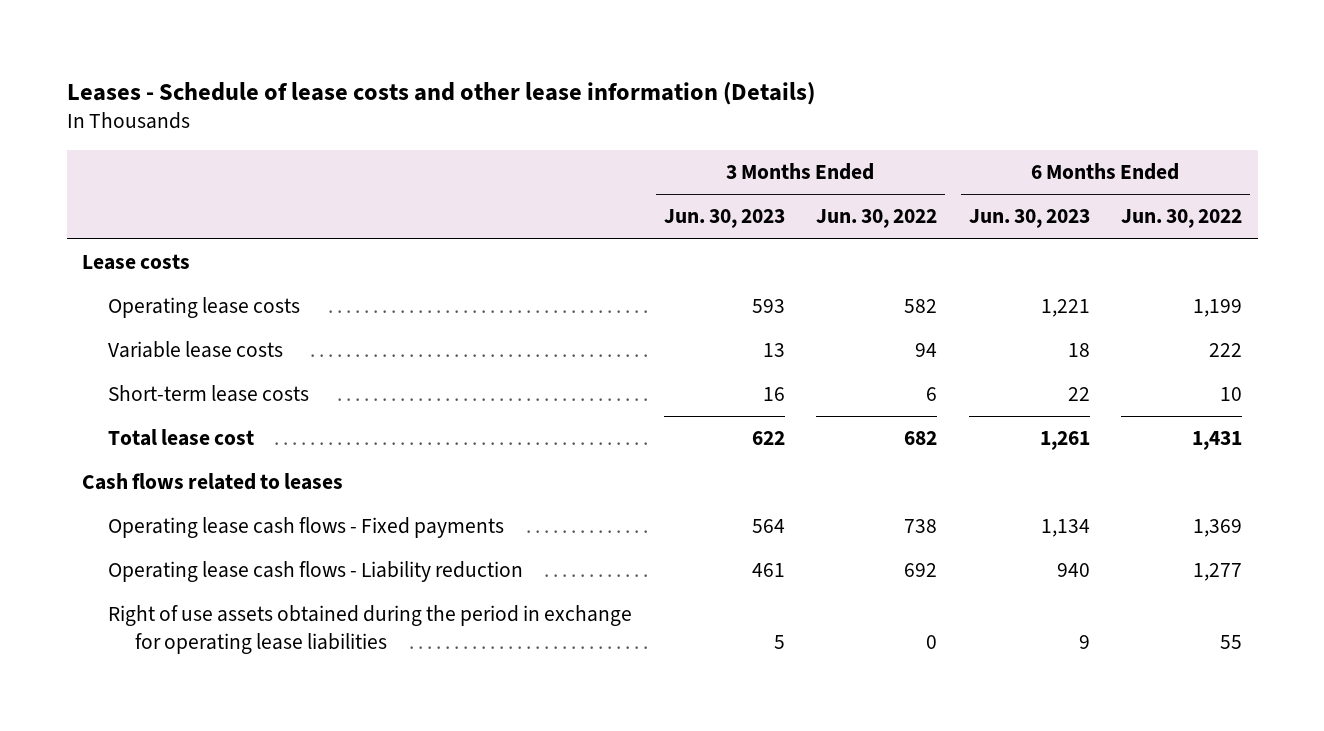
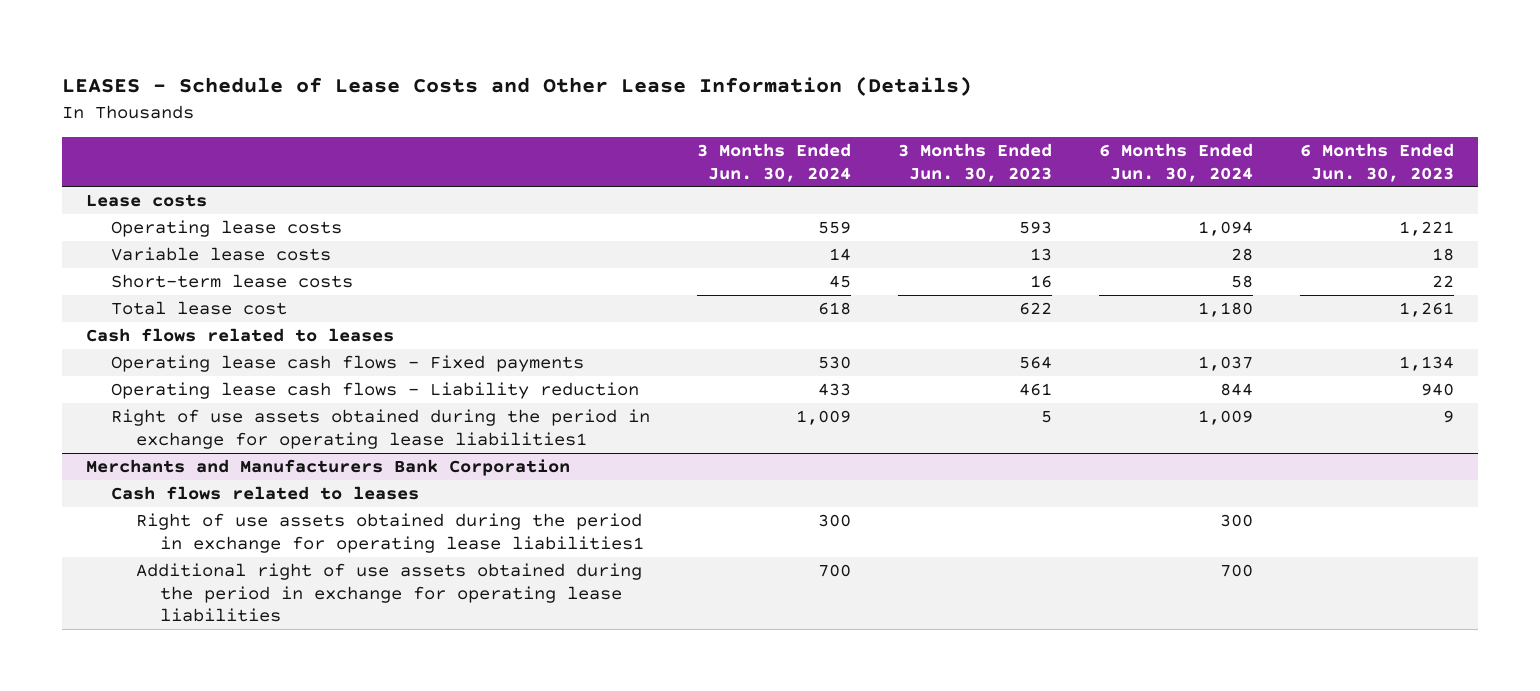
- Leases - Schedule of lease costs and other lease information (Details)
+ LEASES - Schedule of Lease Costs and Other Lease Information (Details)
- | 3 Months Ended Jun. 30, 2023 | 3 Months Ended Jun. 30, 2022 | 6 Months Ended Jun. 30, 2023 | 6 Months Ended Jun. 30, 2022
+ | 3 Months Ended Jun. 30, 2024 | 3 Months Ended Jun. 30, 2023 | 6 Months Ended Jun. 30, 2024 | 6 Months Ended Jun. 30, 2023
- Right of use assets obtained during the period in exchange for operating lease liabilities | 5 | 0 | 9 | 55
+ Right of use assets obtained during the period in exchange for operating lease liabilities1 | 1,009 | 5 | 1,009 | 9
+ Merchants and Manufacturers Bank Corporation
+ Cash flows related to leases
+ Right of use assets obtained during the period in exchange for operating lease liabilities1 | 300 | | 300 |
+ Additional right of use assets obtained during the period in exchange for operating lease liabilities | 700 | | 700 |

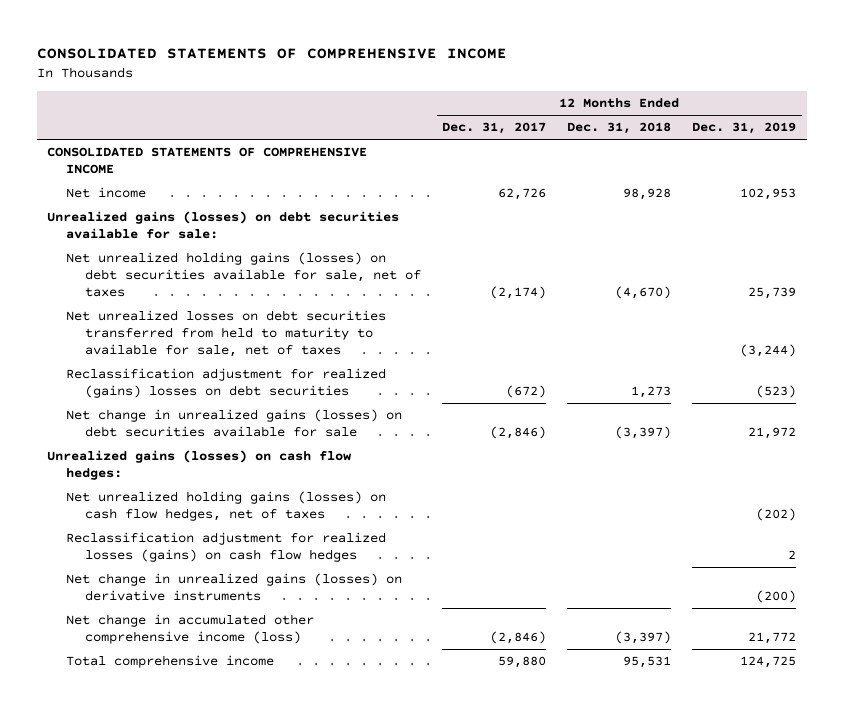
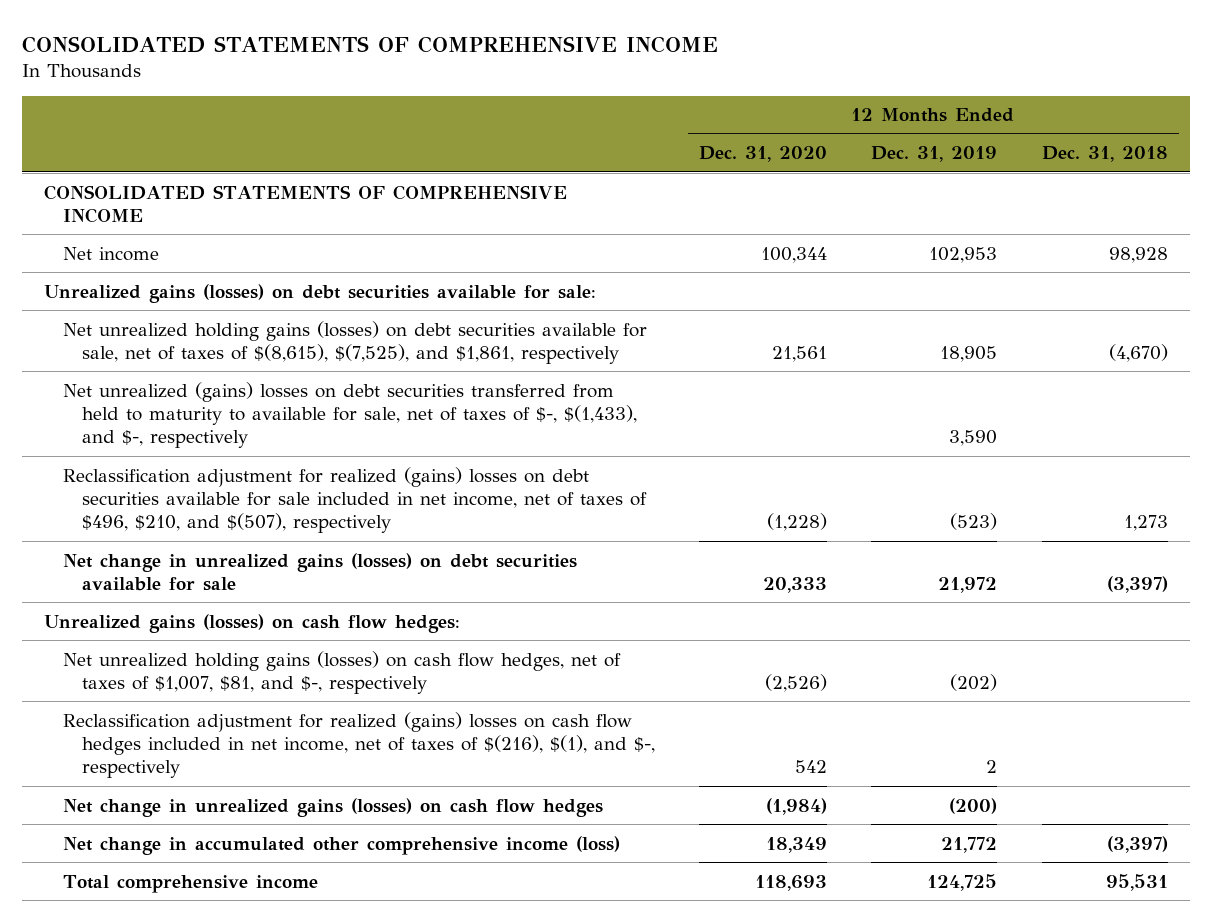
- | 12 Months Ended Dec. 31, 2017 | 12 Months Ended Dec. 31, 2018 | 12 Months Ended Dec. 31, 2019
+ | 12 Months Ended Dec. 31, 2020 | 12 Months Ended Dec. 31, 2019 | 12 Months Ended Dec. 31, 2018
- Net unrealized holding gains (losses) on debt securities available for sale, net of taxes | (2,174) | (4,670) | 25,739
- Net unrealized losses on debt securities transferred from held to maturity to available for sale, net of taxes | | | (3,244)
- Reclassification adjustment for realized (gains) losses on debt securities | (672) | 1,273 | (523)
+ Net unrealized holding gains (losses) on debt securities available for sale, net of taxes of $(8,615), $(7,525), and $1,861, respectively | 21,561 | 18,905 | (4,670)
+ Net unrealized (gains) losses on debt securities transferred from held to maturity to available for sale, net of taxes of $-, $(1,433), and $-, respectively | | 3,590 |
+ Reclassification adjustment for realized (gains) losses on debt securities available for sale included in net income, net of taxes of $496, $210, and $(507), respectively | (1,228) | (523) | 1,273
- Net unrealized holding gains (losses) on cash flow hedges, net of taxes | | | (202)
- Reclassification adjustment for realized losses (gains) on cash flow hedges | | | 2
- Net change in unrealized gains (losses) on derivative instruments | | | (200)
+ Net unrealized holding gains (losses) on cash flow hedges, net of taxes of $1,007, $81, and $-, respectively | (2,526) | (202) |
+ Reclassification adjustment for realized (gains) losses on cash flow hedges included in net income, net of taxes of $(216), $(1), and $-, respectively | 542 | 2 |
+ Net change in unrealized gains (losses) on cash flow hedges | (1,984) | (200) |

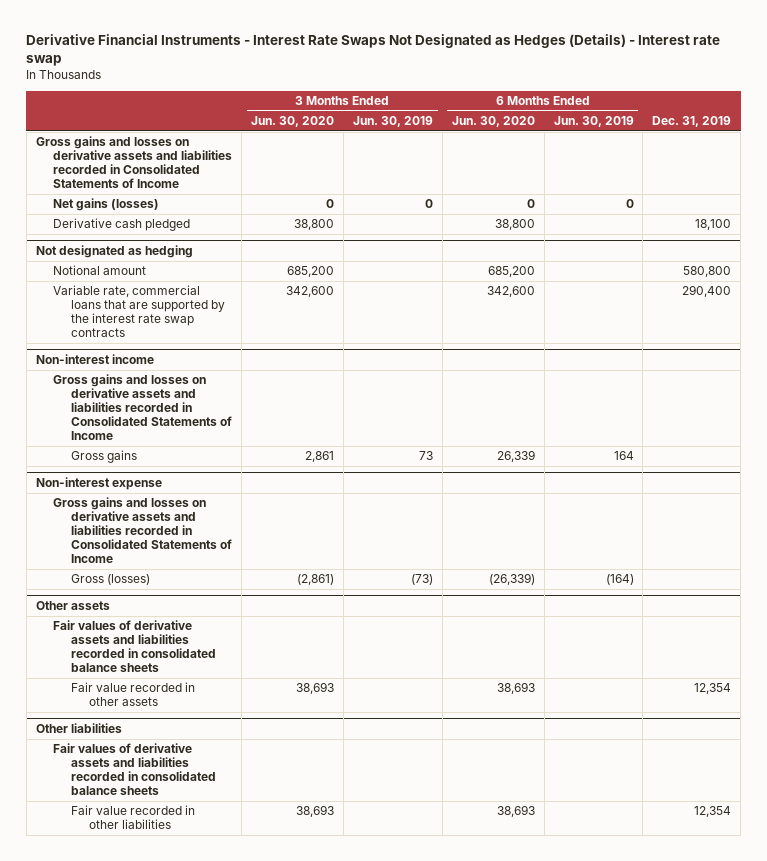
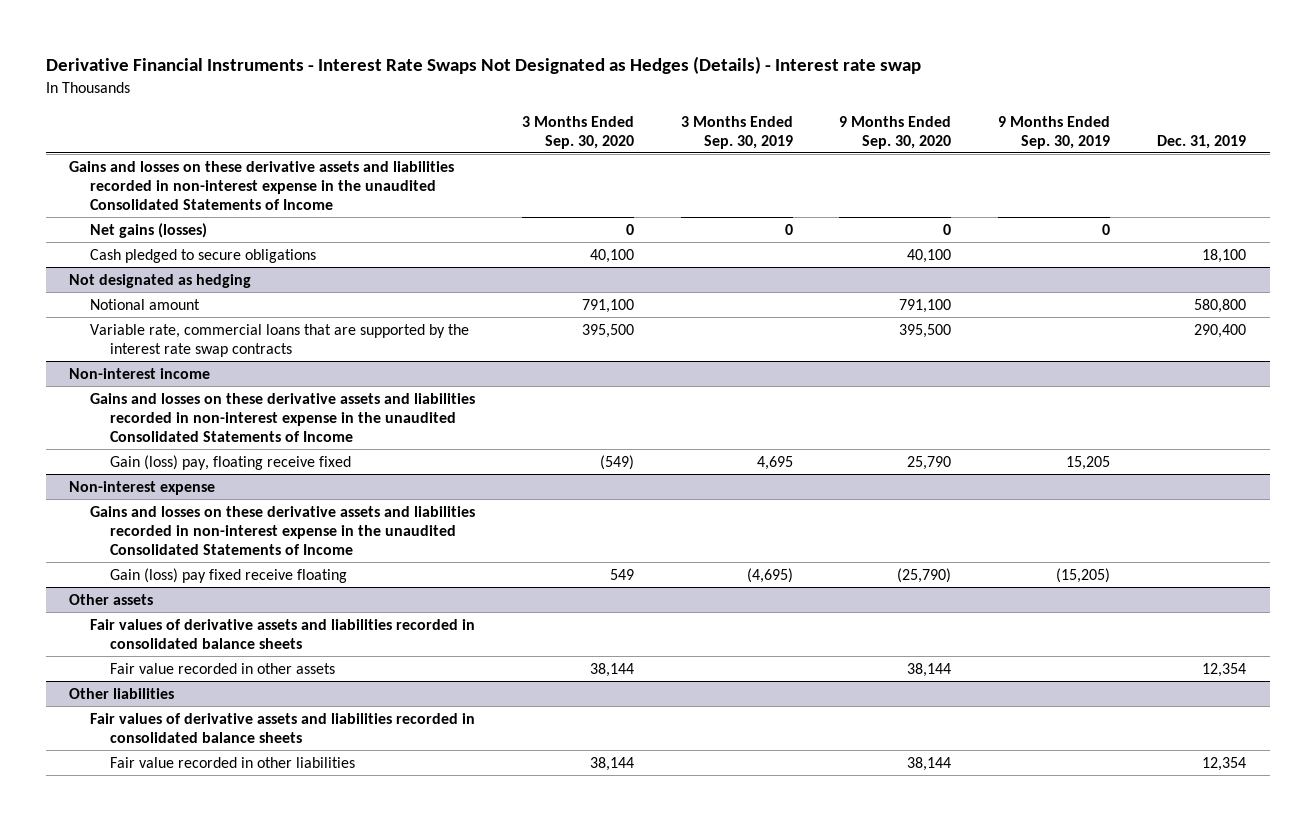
- | 3 Months Ended Jun. 30, 2020 | 3 Months Ended Jun. 30, 2019 | 6 Months Ended Jun. 30, 2020 | 6 Months Ended Jun. 30, 2019 | Dec. 31, 2019
+ | 3 Months Ended Sep. 30, 2020 | 3 Months Ended Sep. 30, 2019 | 9 Months Ended Sep. 30, 2020 | 9 Months Ended Sep. 30, 2019 | Dec. 31, 2019
- Gross gains and losses on derivative assets and liabilities recorded in Consolidated Statements of Income
+ Gains and losses on these derivative assets and liabilities recorded in non-interest expense in the unaudited Consolidated Statements of Income
- Derivative cash pledged | 38,800 | | 38,800 | | 18,100
+ Cash pledged to secure obligations | 40,100 | | 40,100 | | 18,100
@ Non-interest income
- Gross gains and losses on derivative assets and liabilities recorded in Consolidated Statements of Income
- Gross gains | 2,861 | 73 | 26,339 | 164 |
+ Gains and losses on these derivative assets and liabilities recorded in non-interest expense in the unaudited Consolidated Statements of Income
+ Gain (loss) pay, floating receive fixed | (549) | 4,695 | 25,790 | 15,205 |
@ Non-interest expense
- Gross gains and losses on derivative assets and liabilities recorded in Consolidated Statements of Income
- Gross (losses) | (2,861) | (73) | (26,339) | (164) |
+ Gains and losses on these derivative assets and liabilities recorded in non-interest expense in the unaudited Consolidated Statements of Income
+ Gain (loss) pay fixed receive floating | 549 | (4,695) | (25,790) | (15,205) |

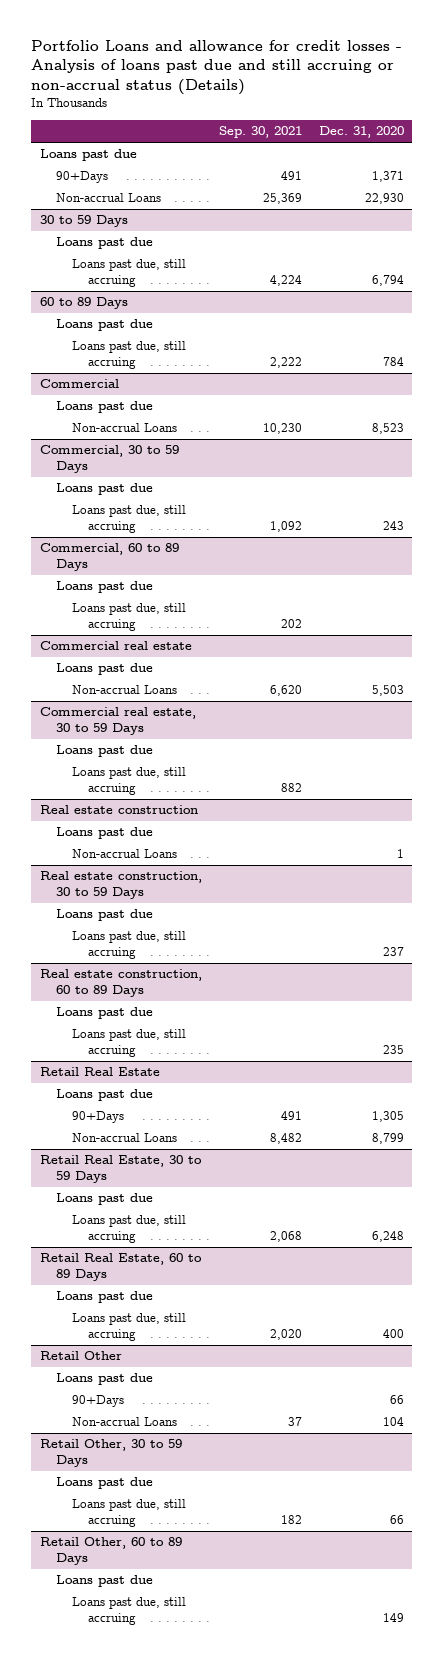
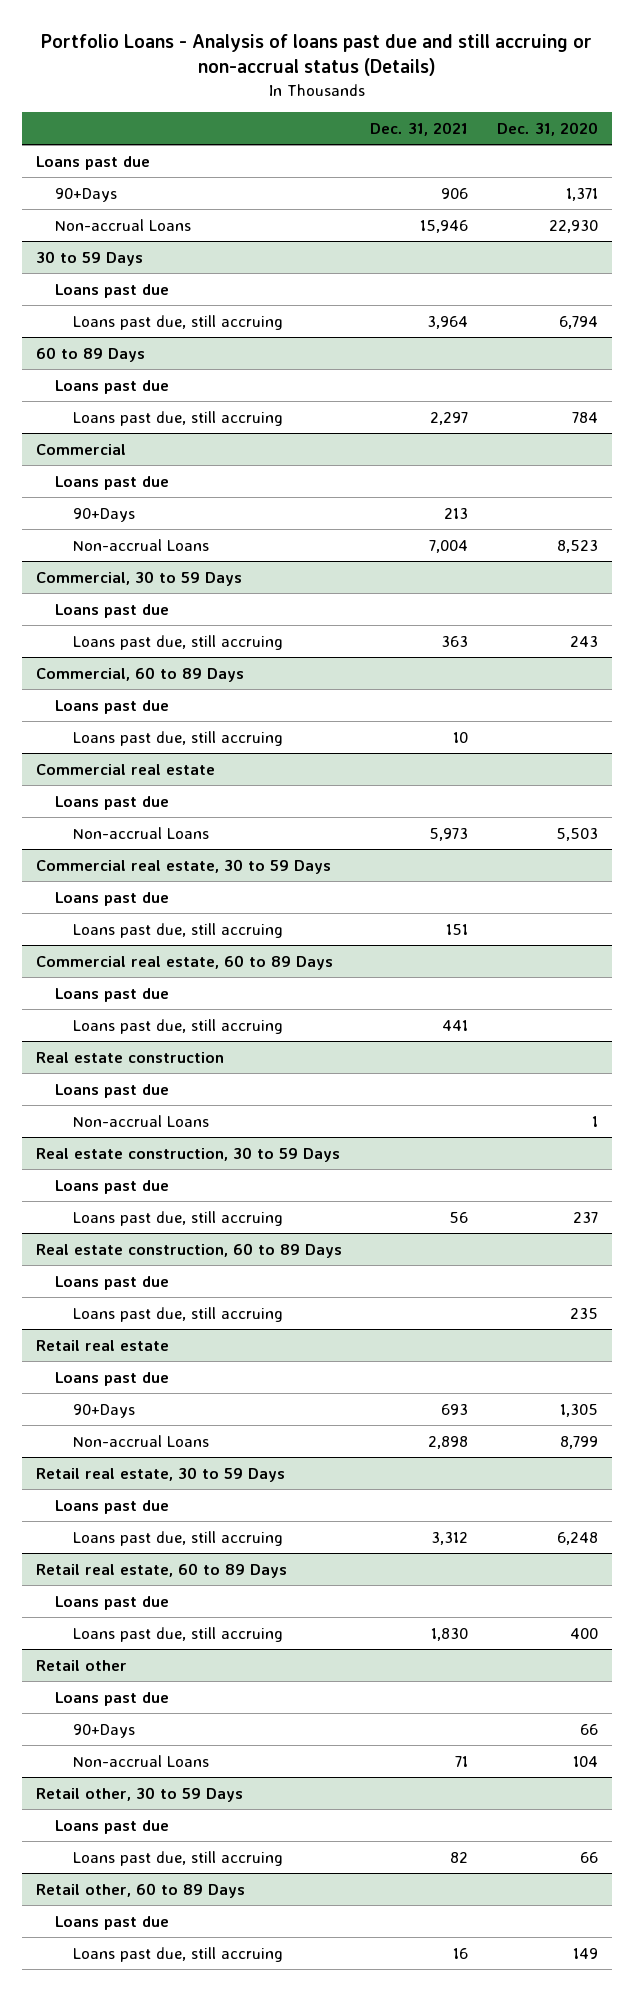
- Portfolio Loans and allowance for credit losses - Analysis of loans past due and still accruing or non-accrual status (Details)
+ Portfolio Loans - Analysis of loans past due and still accruing or non-accrual status (Details)
- | Sep. 30, 2021 | Dec. 31, 2020
+ | Dec. 31, 2021 | Dec. 31, 2020
@ Commercial
+ 90+Days | 213 |
+ Commercial real estate, 60 to 89 Days
+ Loans past due
+ Loans past due, still accruing | 441 |
- Retail Real Estate
+ Retail real estate
- Retail Real Estate, 30 to 59 Days
+ Retail real estate, 30 to 59 Days
- Retail Real Estate, 60 to 89 Days
+ Retail real estate, 60 to 89 Days
- Retail Other
+ Retail other
- Retail Other, 30 to 59 Days
+ Retail other, 30 to 59 Days
- Retail Other, 60 to 89 Days
+ Retail other, 60 to 89 Days

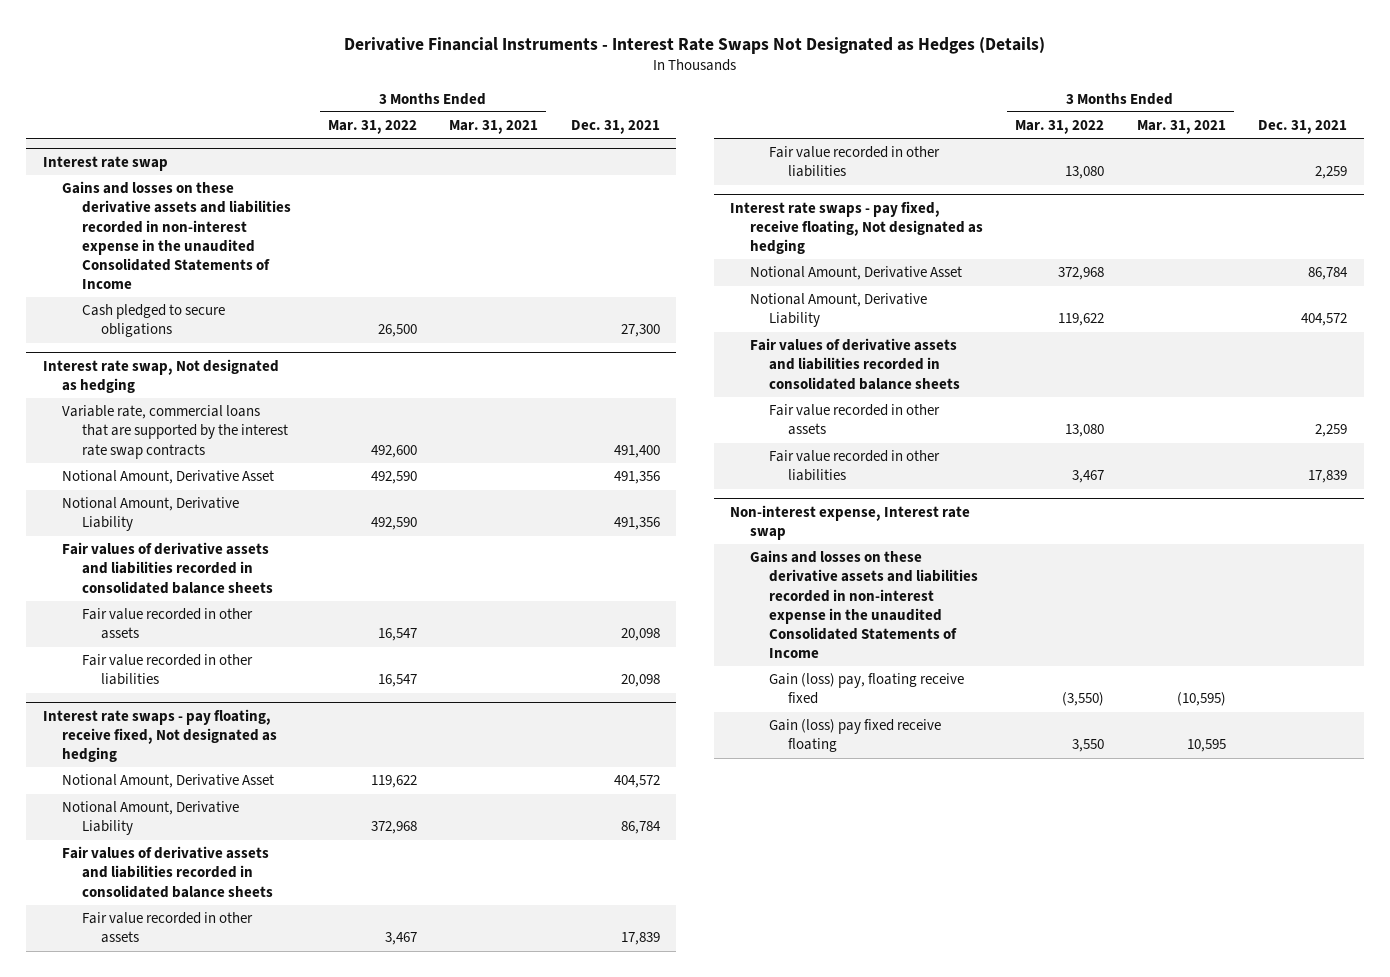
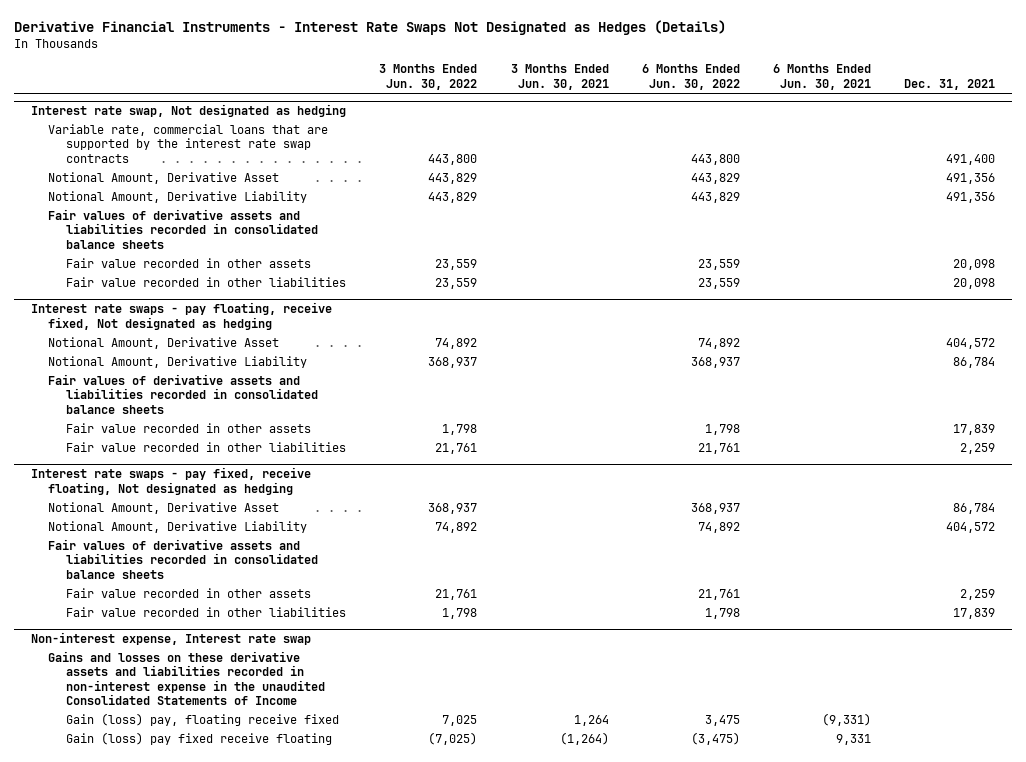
- | 3 Months Ended Mar. 31, 2022 | 3 Months Ended Mar. 31, 2021 | Dec. 31, 2021
+ | 3 Months Ended Jun. 30, 2022 | 3 Months Ended Jun. 30, 2021 | 6 Months Ended Jun. 30, 2022 | 6 Months Ended Jun. 30, 2021 | Dec. 31, 2021
- Interest rate swap
- Gains and losses on these derivative assets and liabilities recorded in non-interest expense in the unaudited Consolidated Statements of Income
- Cash pledged to secure obligations | 26,500 | | 27,300

